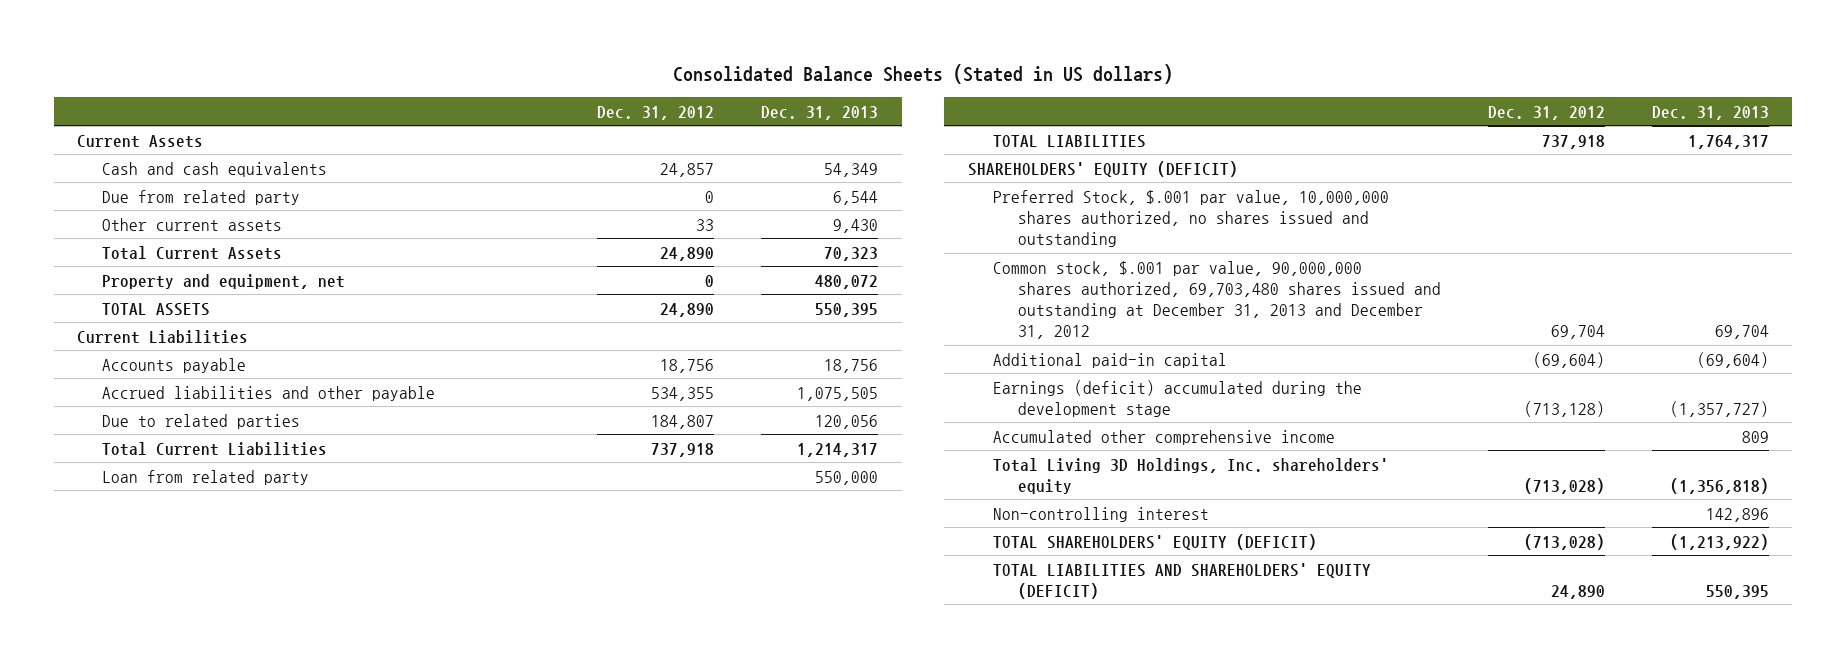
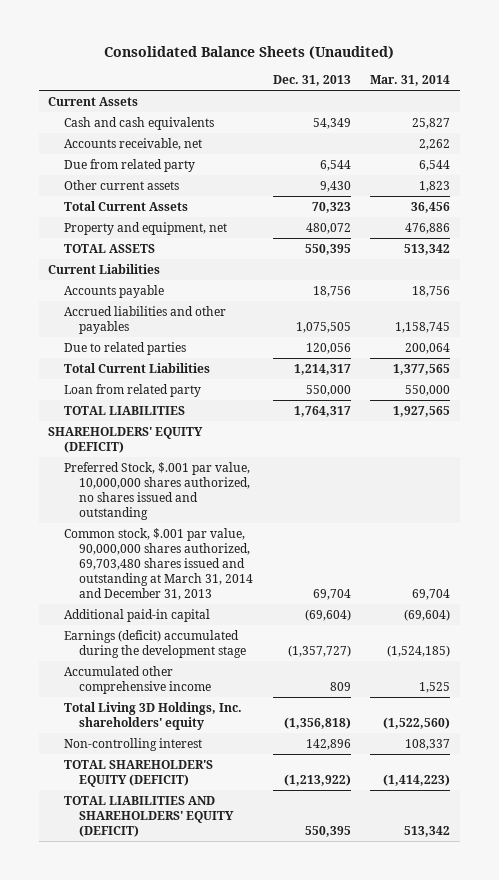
- Consolidated Balance Sheets (Stated in US dollars)
+ Consolidated Balance Sheets (Unaudited)
- | Dec. 31, 2012 | Dec. 31, 2013
+ | Dec. 31, 2013 | Mar. 31, 2014
+ Accounts receivable, net | | 2,262
- Accrued liabilities and other payable | 534,355 | 1,075,505
+ Accrued liabilities and other payables | 1,075,505 | 1,158,745
- Common stock, $.001 par value, 90,000,000 shares authorized, 69,703,480 shares issued and outstanding at December 31, 2013 and December 31, 2012 | 69,704 | 69,704
+ Common stock, $.001 par value, 90,000,000 shares authorized, 69,703,480 shares issued and outstanding at March 31, 2014 and December 31, 2013 | 69,704 | 69,704
- TOTAL SHAREHOLDERS' EQUITY (DEFICIT) | (713,028) | (1,213,922)
+ TOTAL SHAREHOLDER'S EQUITY (DEFICIT) | (1,213,922) | (1,414,223)

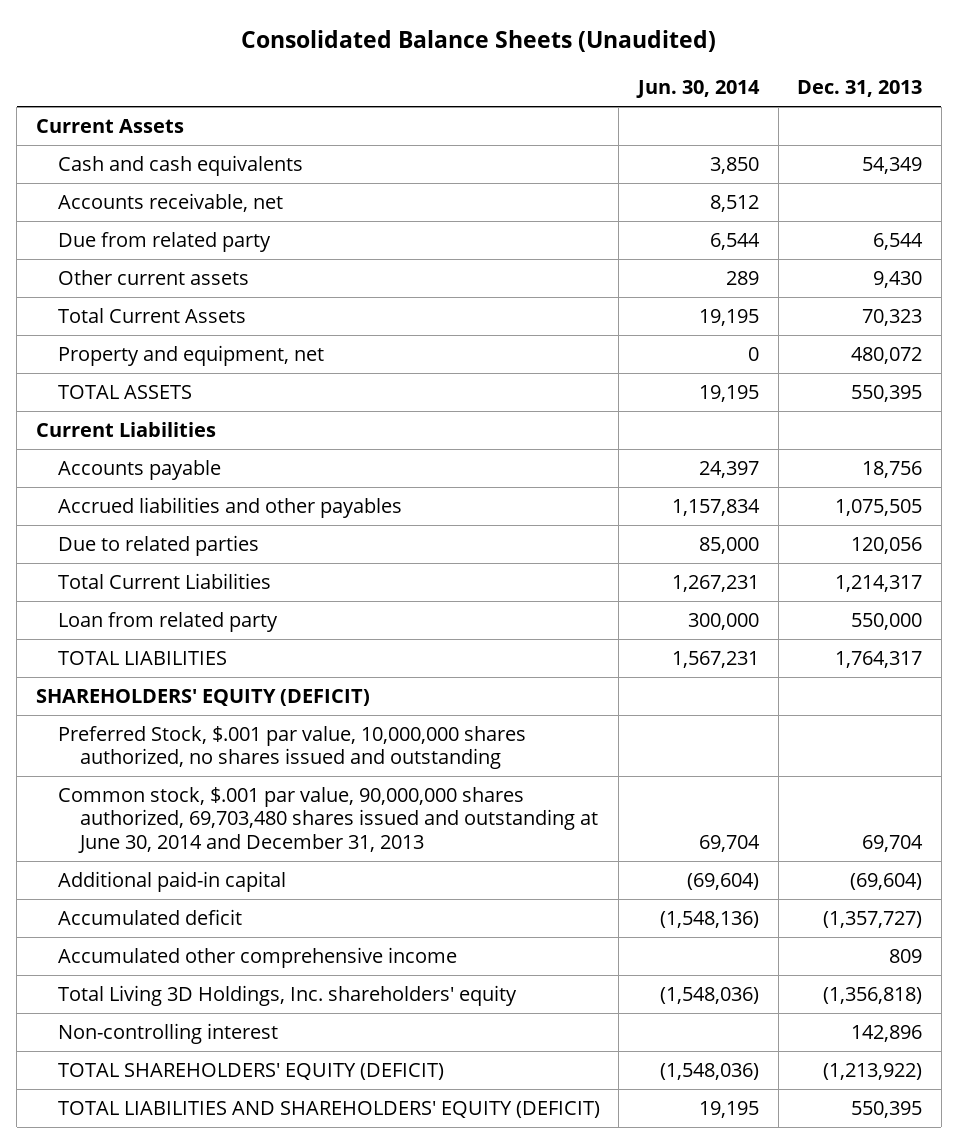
- | Dec. 31, 2013 | Mar. 31, 2014
+ | Jun. 30, 2014 | Dec. 31, 2013
- Common stock, $.001 par value, 90,000,000 shares authorized, 69,703,480 shares issued and outstanding at March 31, 2014 and December 31, 2013 | 69,704 | 69,704
+ Common stock, $.001 par value, 90,000,000 shares authorized, 69,703,480 shares issued and outstanding at June 30, 2014 and December 31, 2013 | 69,704 | 69,704
- Earnings (deficit) accumulated during the development stage | (1,357,727) | (1,524,185)
+ Accumulated deficit | (1,548,136) | (1,357,727)
- TOTAL SHAREHOLDER'S EQUITY (DEFICIT) | (1,213,922) | (1,414,223)
+ TOTAL SHAREHOLDERS' EQUITY (DEFICIT) | (1,548,036) | (1,213,922)

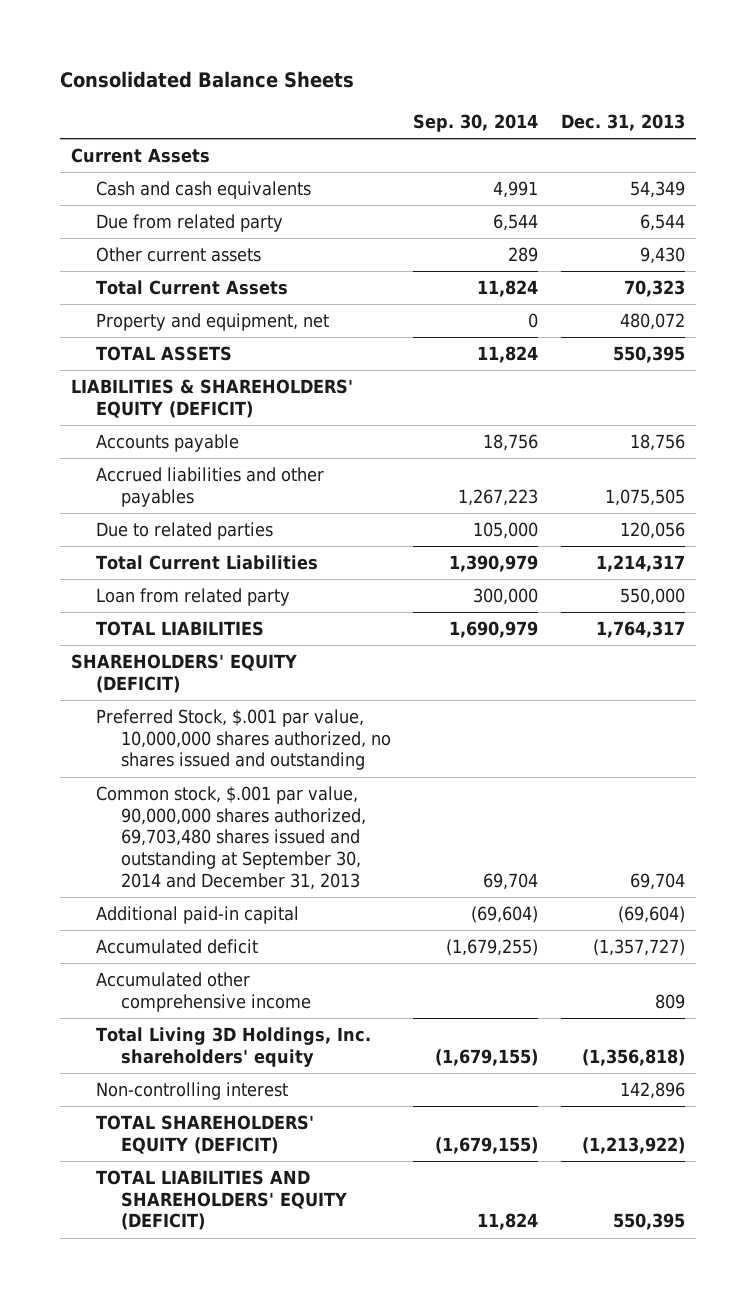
- Consolidated Balance Sheets (Unaudited)
+ Consolidated Balance Sheets
- | Jun. 30, 2014 | Dec. 31, 2013
+ | Sep. 30, 2014 | Dec. 31, 2013
- Accounts receivable, net | 8,512 |
- Current Liabilities
+ LIABILITIES & SHAREHOLDERS' EQUITY (DEFICIT)
- Common stock, $.001 par value, 90,000,000 shares authorized, 69,703,480 shares issued and outstanding at June 30, 2014 and December 31, 2013 | 69,704 | 69,704
+ Common stock, $.001 par value, 90,000,000 shares authorized, 69,703,480 shares issued and outstanding at September 30, 2014 and December 31, 2013 | 69,704 | 69,704

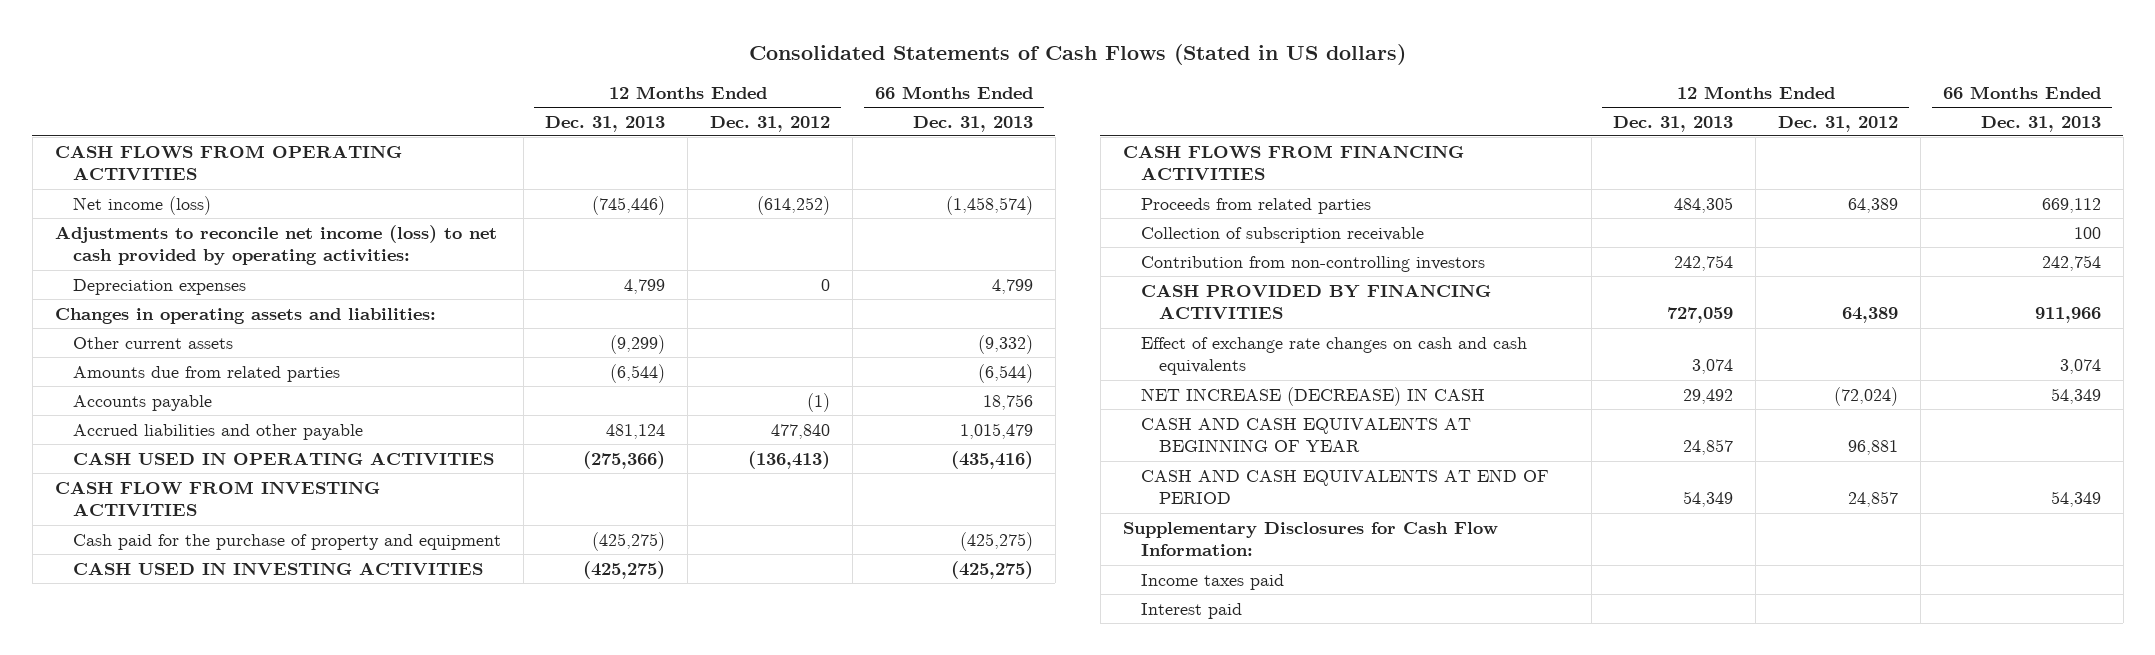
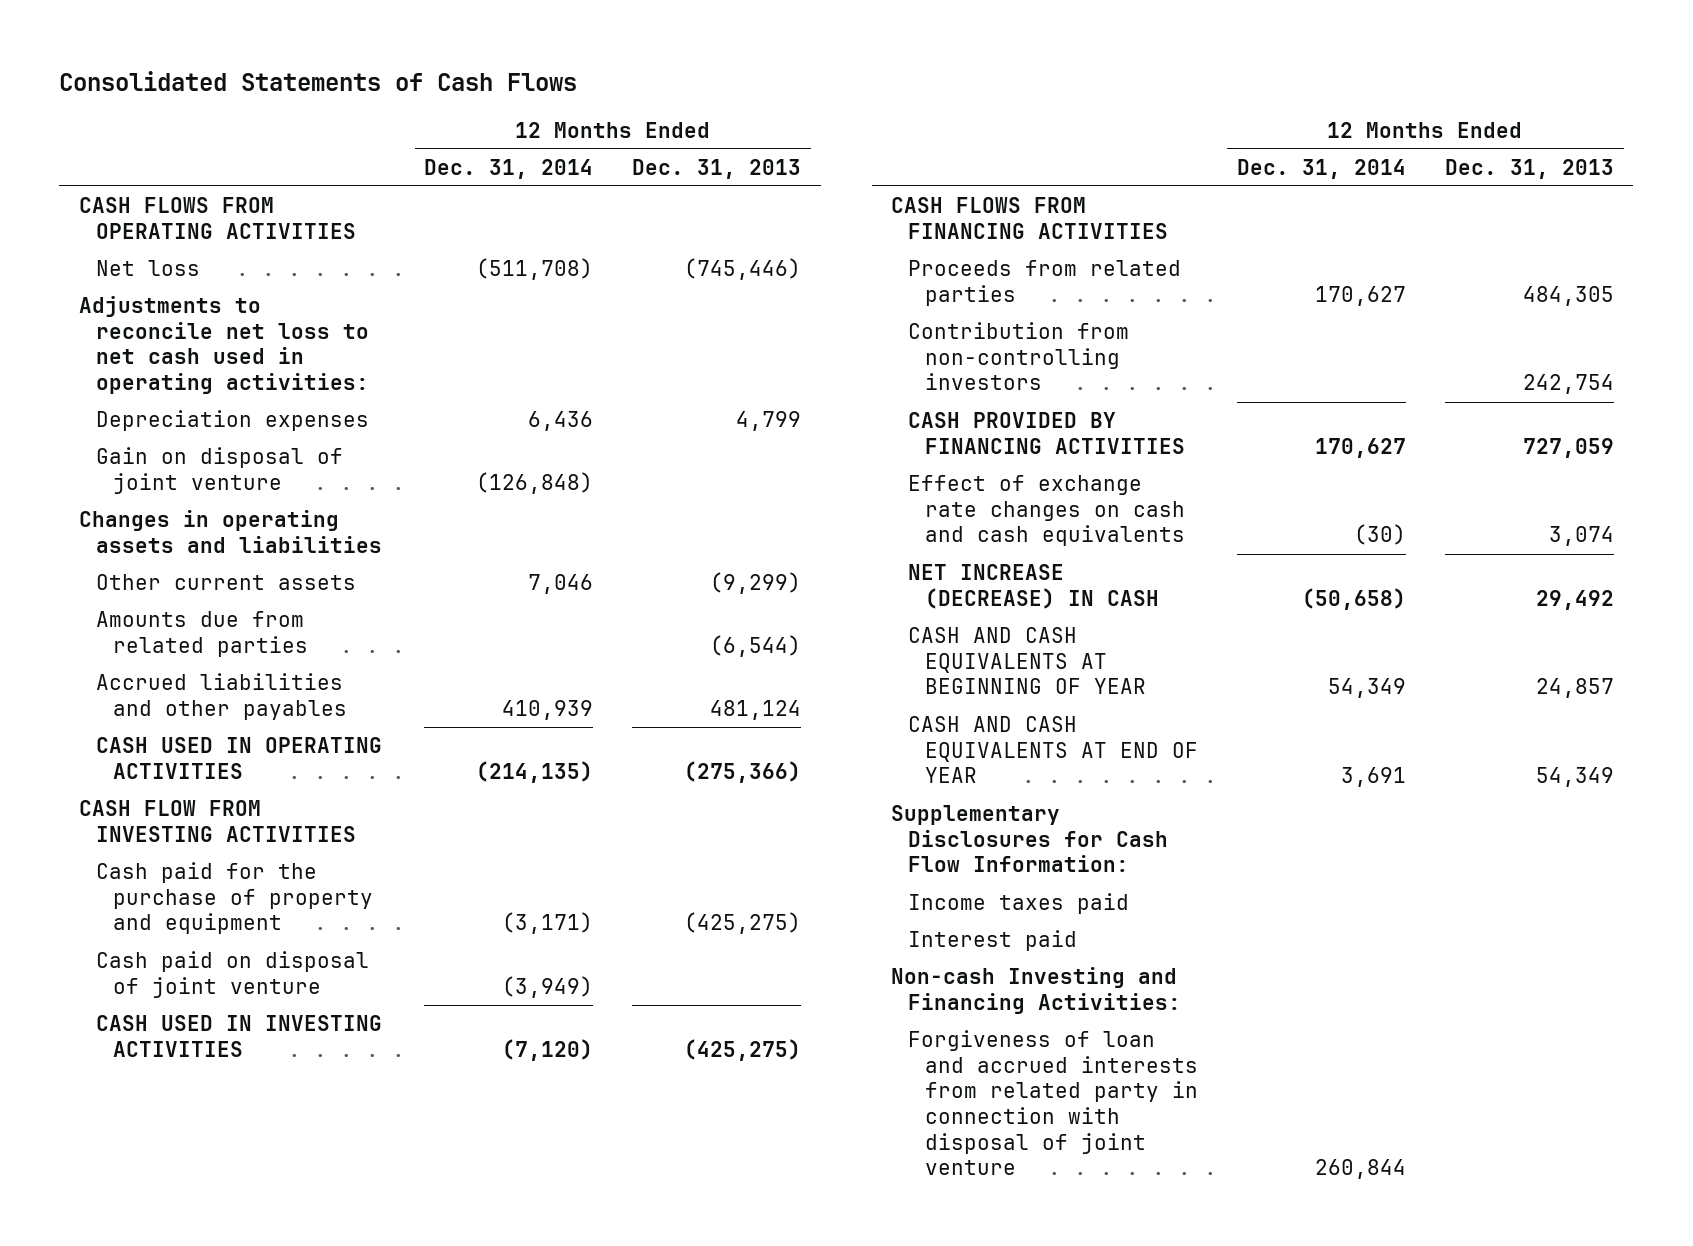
- Consolidated Statements of Cash Flows (Stated in US dollars)
+ Consolidated Statements of Cash Flows
- | 12 Months Ended Dec. 31, 2013 | 12 Months Ended Dec. 31, 2012 | 66 Months Ended Dec. 31, 2013
+ | 12 Months Ended Dec. 31, 2014 | 12 Months Ended Dec. 31, 2013
- Net income (loss) | (745,446) | (614,252) | (1,458,574)
- Adjustments to reconcile net income (loss) to net cash provided by operating activities:
+ Net loss | (511,708) | (745,446)
+ Adjustments to reconcile net loss to net cash used in operating activities:
- Changes in operating assets and liabilities:
+ Gain on disposal of joint venture | (126,848) |
+ Changes in operating assets and liabilities
- Accounts payable | | (1) | 18,756
- Accrued liabilities and other payable | 481,124 | 477,840 | 1,015,479
+ Accrued liabilities and other payables | 410,939 | 481,124
+ Cash paid on disposal of joint venture | (3,949) |
- Collection of subscription receivable | | | 100
- CASH AND CASH EQUIVALENTS AT END OF PERIOD | 54,349 | 24,857 | 54,349
+ CASH AND CASH EQUIVALENTS AT END OF YEAR | 3,691 | 54,349
+ Non-cash Investing and Financing Activities:
+ Forgiveness of loan and accrued interests from related party in connection with disposal of joint venture | 260,844 |

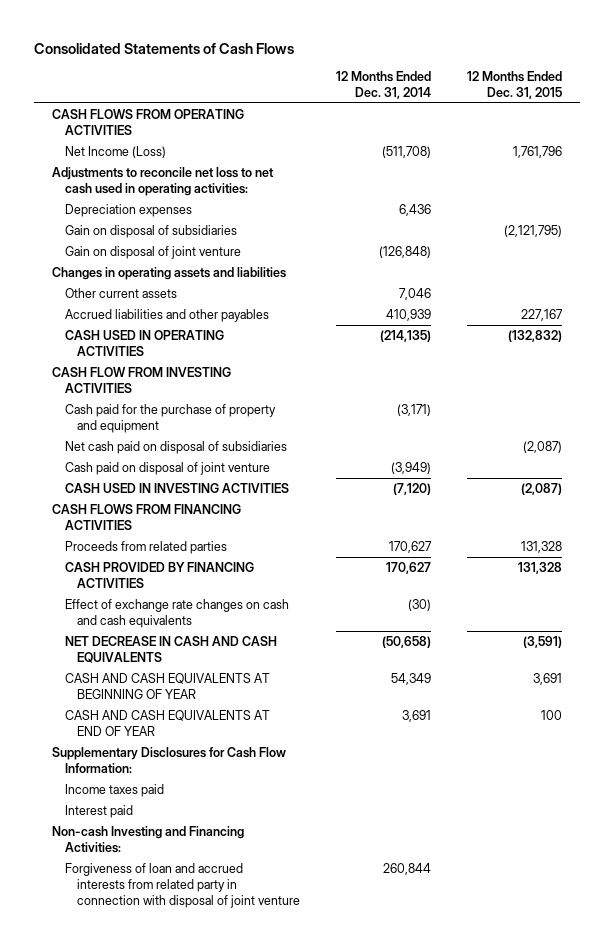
- | 12 Months Ended Dec. 31, 2014 | 12 Months Ended Dec. 31, 2013
+ | 12 Months Ended Dec. 31, 2014 | 12 Months Ended Dec. 31, 2015
- Net loss | (511,708) | (745,446)
+ Net Income (Loss) | (511,708) | 1,761,796
+ Gain on disposal of subsidiaries | | (2,121,795)
- Amounts due from related parties | | (6,544)
+ Net cash paid on disposal of subsidiaries | | (2,087)
- Contribution from non-controlling investors | | 242,754
- NET INCREASE (DECREASE) IN CASH | (50,658) | 29,492
+ NET DECREASE IN CASH AND CASH EQUIVALENTS | (50,658) | (3,591)

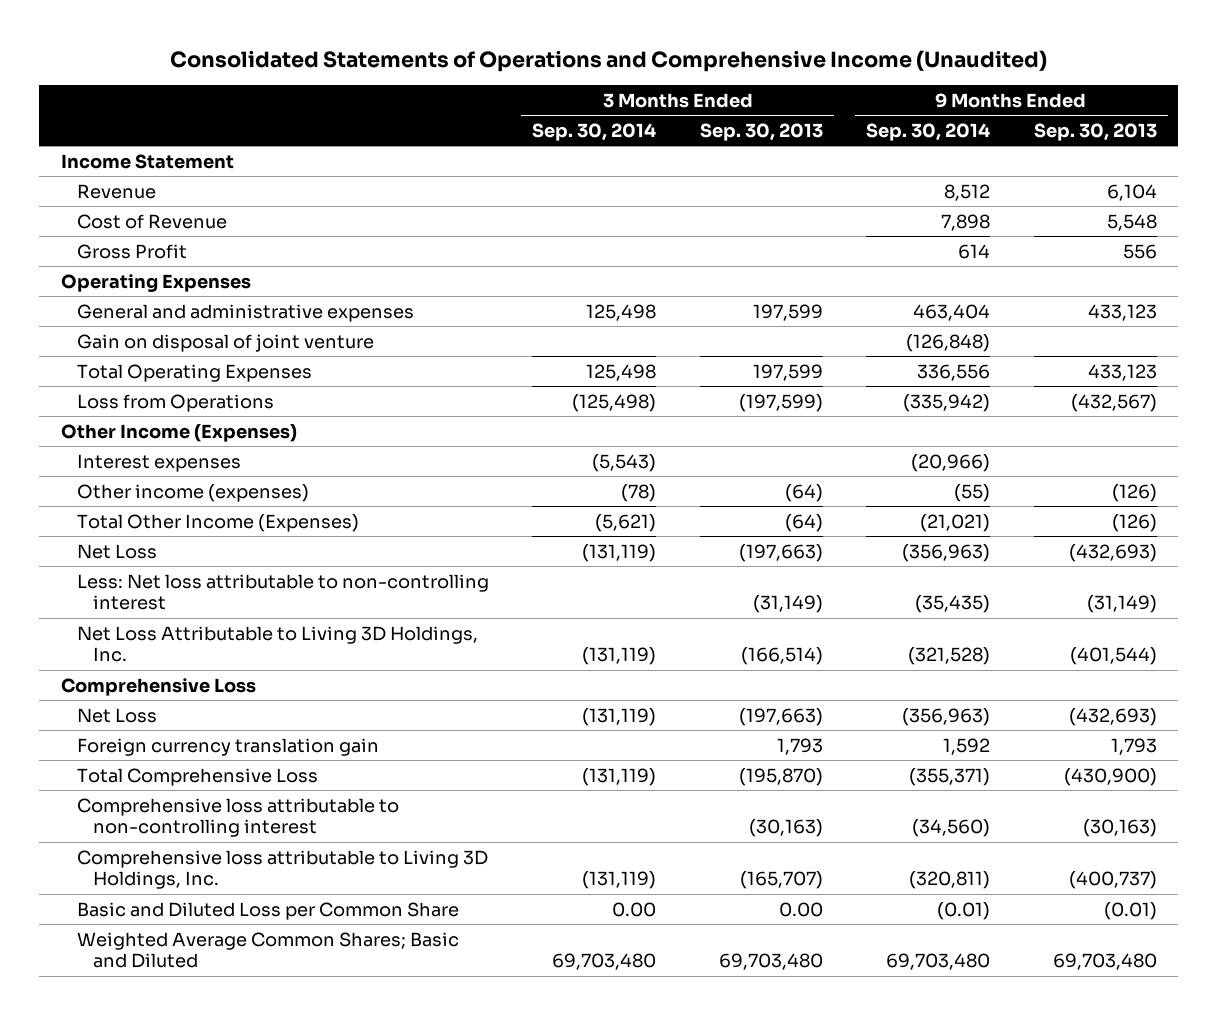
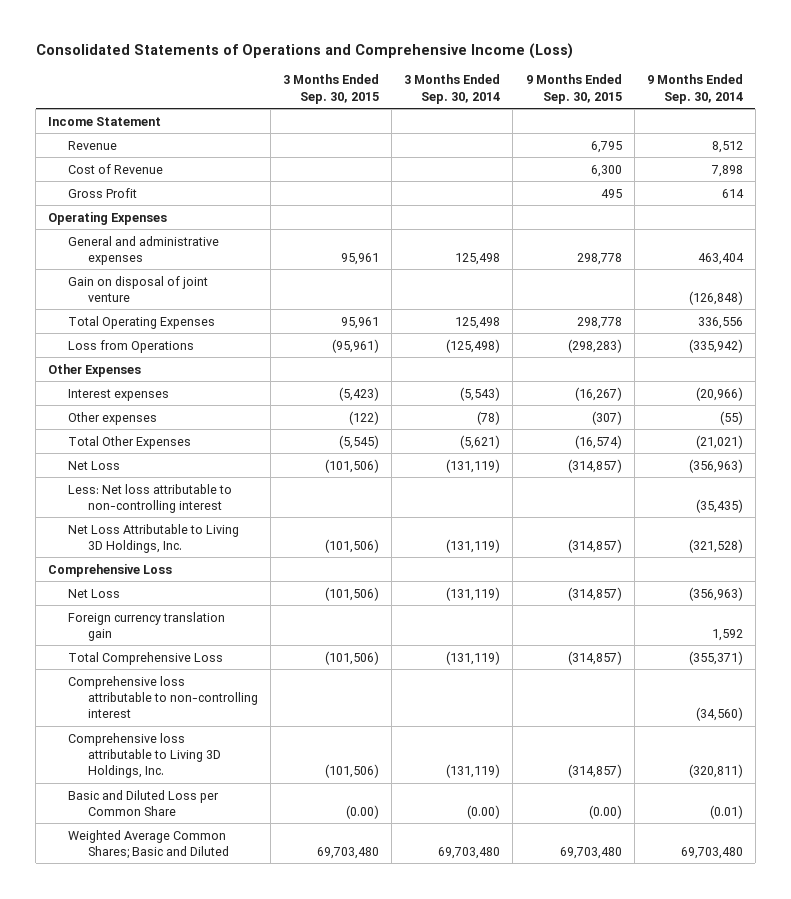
- Consolidated Statements of Operations and Comprehensive Income (Unaudited)
+ Consolidated Statements of Operations and Comprehensive Income (Loss)
- | 3 Months Ended Sep. 30, 2014 | 3 Months Ended Sep. 30, 2013 | 9 Months Ended Sep. 30, 2014 | 9 Months Ended Sep. 30, 2013
+ | 3 Months Ended Sep. 30, 2015 | 3 Months Ended Sep. 30, 2014 | 9 Months Ended Sep. 30, 2015 | 9 Months Ended Sep. 30, 2014
- Other Income (Expenses)
+ Other Expenses
- Other income (expenses) | (78) | (64) | (55) | (126)
- Total Other Income (Expenses) | (5,621) | (64) | (21,021) | (126)
+ Other expenses | (122) | (78) | (307) | (55)
+ Total Other Expenses | (5,545) | (5,621) | (16,574) | (21,021)
- Basic and Diluted Loss per Common Share | 0.00 | 0.00 | (0.01) | (0.01)
+ Basic and Diluted Loss per Common Share | (0.00) | (0.00) | (0.00) | (0.01)

